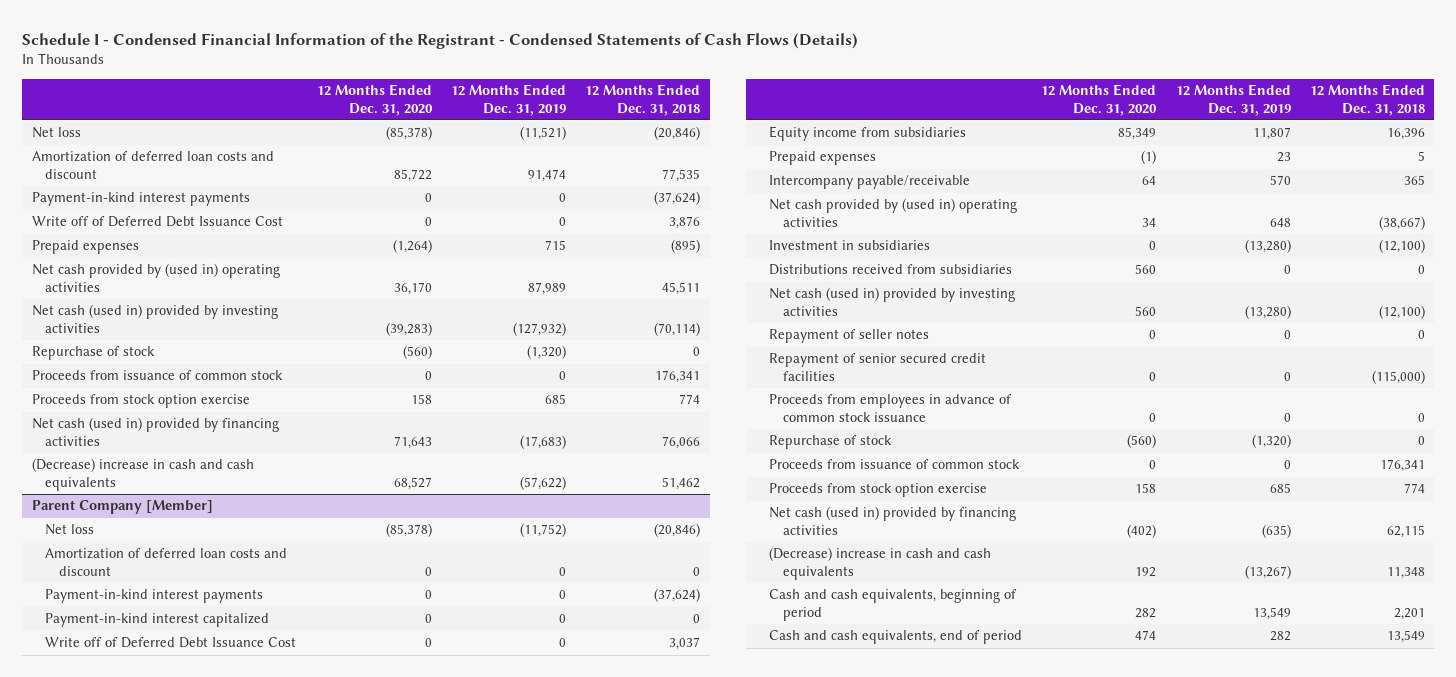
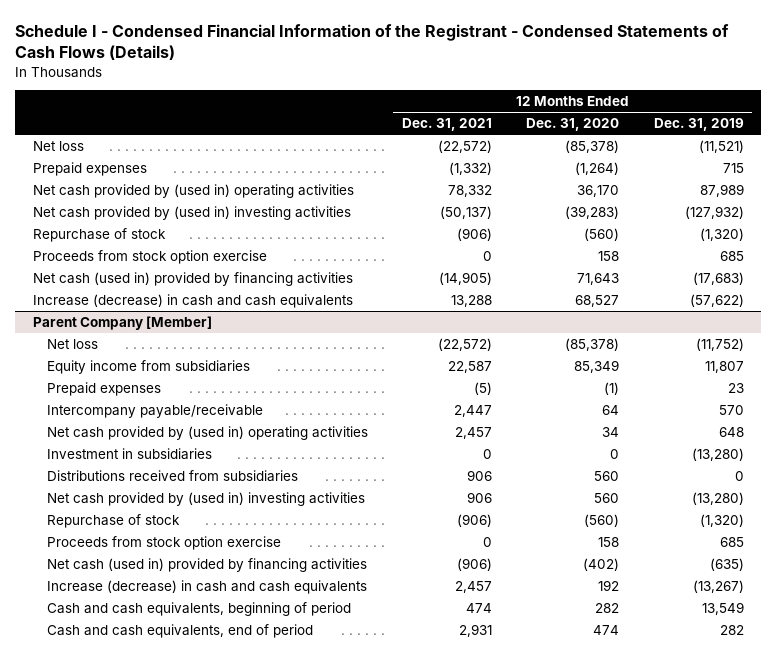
- | 12 Months Ended Dec. 31, 2020 | 12 Months Ended Dec. 31, 2019 | 12 Months Ended Dec. 31, 2018
+ | 12 Months Ended Dec. 31, 2021 | 12 Months Ended Dec. 31, 2020 | 12 Months Ended Dec. 31, 2019
- Amortization of deferred loan costs and discount | 85,722 | 91,474 | 77,535
- Payment-in-kind interest payments | 0 | 0 | (37,624)
- Write off of Deferred Debt Issuance Cost | 0 | 0 | 3,876
- Net cash (used in) provided by investing activities | (39,283) | (127,932) | (70,114)
+ Net cash provided by (used in) investing activities | (50,137) | (39,283) | (127,932)
- Proceeds from issuance of common stock | 0 | 0 | 176,341
- (Decrease) increase in cash and cash equivalents | 68,527 | (57,622) | 51,462
+ Increase (decrease) in cash and cash equivalents | 13,288 | 68,527 | (57,622)
@ Parent Company [Member]
- Amortization of deferred loan costs and discount | 0 | 0 | 0
- Payment-in-kind interest payments | 0 | 0 | (37,624)
- Payment-in-kind interest capitalized | 0 | 0 | 0
- Write off of Deferred Debt Issuance Cost | 0 | 0 | 3,037
- Net cash (used in) provided by investing activities | 560 | (13,280) | (12,100)
- Repayment of seller notes | 0 | 0 | 0
- Repayment of senior secured credit facilities | 0 | 0 | (115,000)
- Proceeds from employees in advance of common stock issuance | 0 | 0 | 0
+ Net cash provided by (used in) investing activities | 906 | 560 | (13,280)
- Proceeds from issuance of common stock | 0 | 0 | 176,341
- (Decrease) increase in cash and cash equivalents | 192 | (13,267) | 11,348
+ Increase (decrease) in cash and cash equivalents | 2,457 | 192 | (13,267)

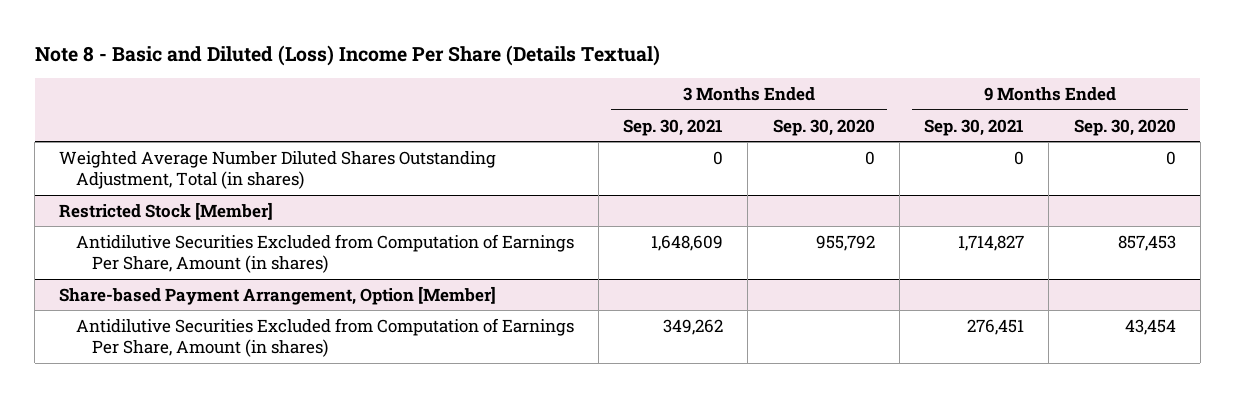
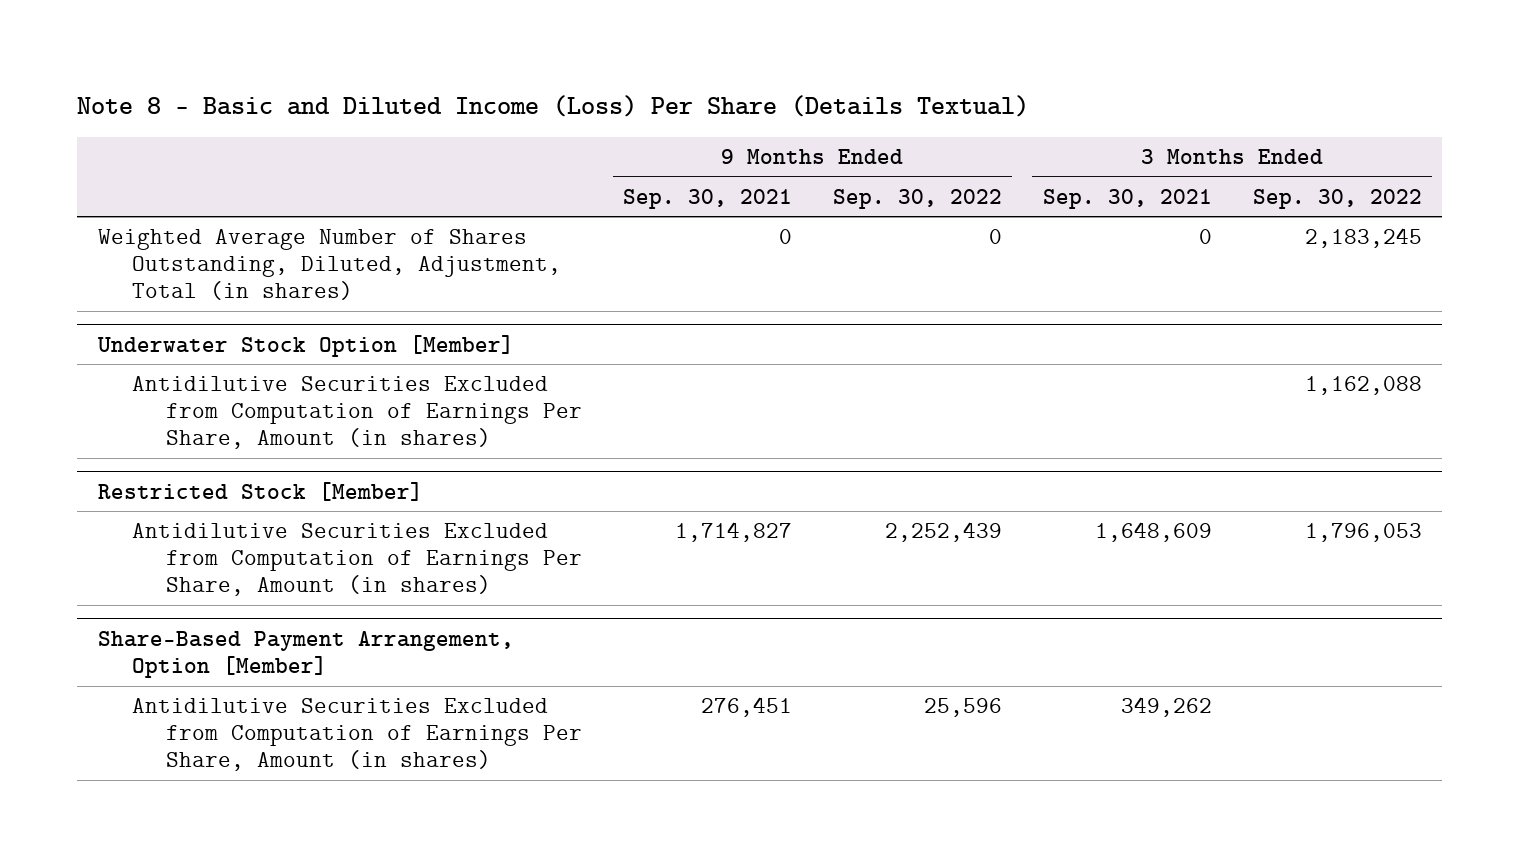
- Note 8 - Basic and Diluted (Loss) Income Per Share (Details Textual)
+ Note 8 - Basic and Diluted Income (Loss) Per Share (Details Textual)
- | 3 Months Ended Sep. 30, 2021 | 3 Months Ended Sep. 30, 2020 | 9 Months Ended Sep. 30, 2021 | 9 Months Ended Sep. 30, 2020
+ | 9 Months Ended Sep. 30, 2021 | 9 Months Ended Sep. 30, 2022 | 3 Months Ended Sep. 30, 2021 | 3 Months Ended Sep. 30, 2022
- Weighted Average Number Diluted Shares Outstanding Adjustment, Total (in shares) | 0 | 0 | 0 | 0
+ Weighted Average Number of Shares Outstanding, Diluted, Adjustment, Total (in shares) | 0 | 0 | 0 | 2,183,245
+ Underwater Stock Option [Member]
+ Antidilutive Securities Excluded from Computation of Earnings Per Share, Amount (in shares) | | | | 1,162,088
- Share-based Payment Arrangement, Option [Member]
+ Share-Based Payment Arrangement, Option [Member]

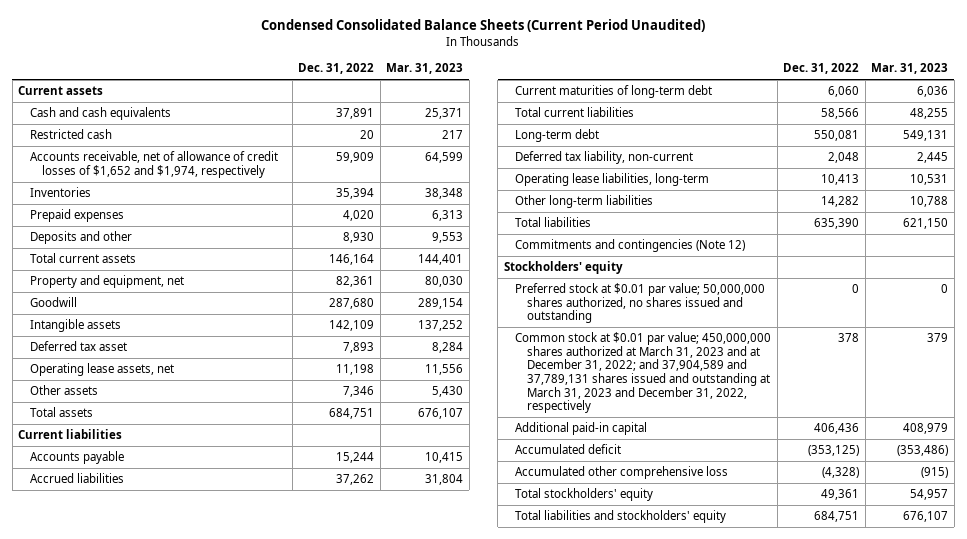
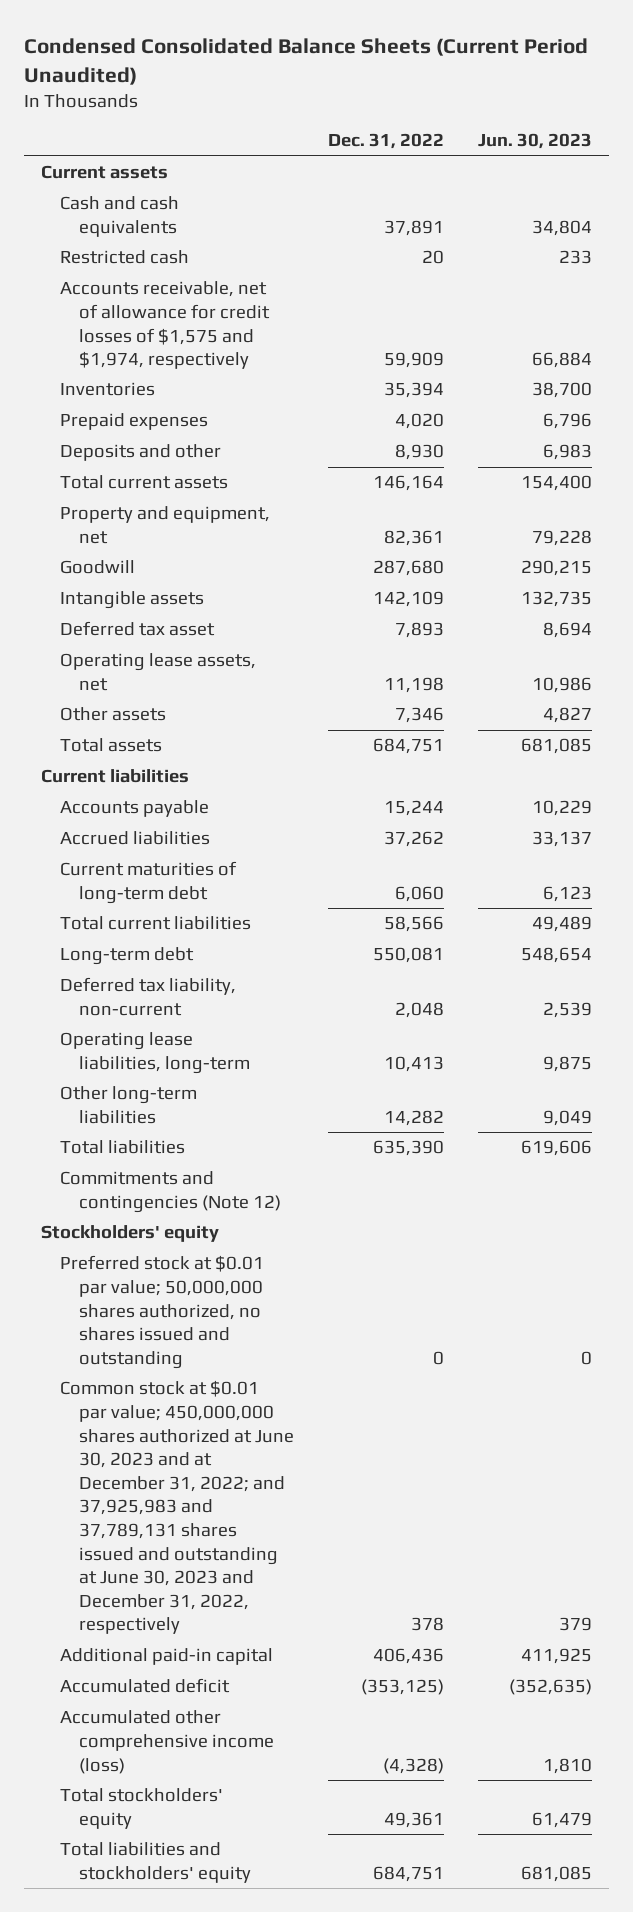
- | Dec. 31, 2022 | Mar. 31, 2023
+ | Dec. 31, 2022 | Jun. 30, 2023
- Accounts receivable, net of allowance of credit losses of $1,652 and $1,974, respectively | 59,909 | 64,599
+ Accounts receivable, net of allowance for credit losses of $1,575 and $1,974, respectively | 59,909 | 66,884
- Common stock at $0.01 par value; 450,000,000 shares authorized at March 31, 2023 and at December 31, 2022; and 37,904,589 and 37,789,131 shares issued and outstanding at March 31, 2023 and December 31, 2022, respectively | 378 | 379
+ Common stock at $0.01 par value; 450,000,000 shares authorized at June 30, 2023 and at December 31, 2022; and 37,925,983 and 37,789,131 shares issued and outstanding at June 30, 2023 and December 31, 2022, respectively | 378 | 379
- Accumulated other comprehensive loss | (4,328) | (915)
+ Accumulated other comprehensive income (loss) | (4,328) | 1,810

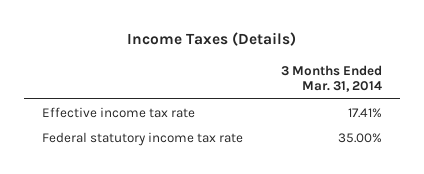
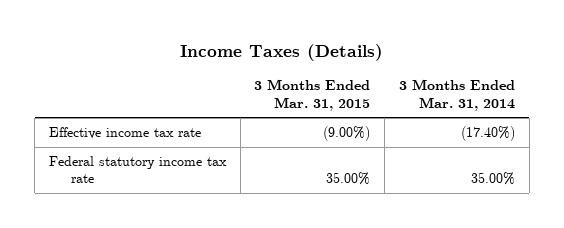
- | 3 Months Ended Mar. 31, 2014
+ | 3 Months Ended Mar. 31, 2015 | 3 Months Ended Mar. 31, 2014
- Effective income tax rate | 17.41%
+ Effective income tax rate | (9.00%) | (17.40%)

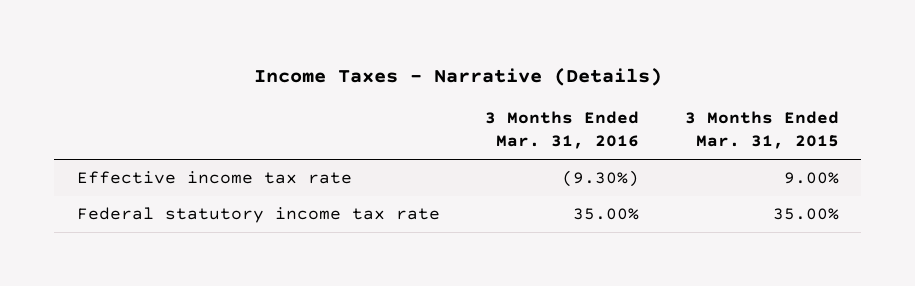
- Income Taxes (Details)
+ Income Taxes - Narrative (Details)
- | 3 Months Ended Mar. 31, 2015 | 3 Months Ended Mar. 31, 2014
+ | 3 Months Ended Mar. 31, 2016 | 3 Months Ended Mar. 31, 2015
- Effective income tax rate | (9.00%) | (17.40%)
+ Effective income tax rate | (9.30%) | 9.00%

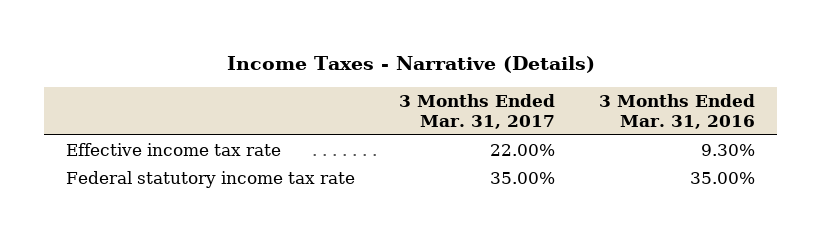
- | 3 Months Ended Mar. 31, 2016 | 3 Months Ended Mar. 31, 2015
+ | 3 Months Ended Mar. 31, 2017 | 3 Months Ended Mar. 31, 2016
- Effective income tax rate | (9.30%) | 9.00%
+ Effective income tax rate | 22.00% | 9.30%

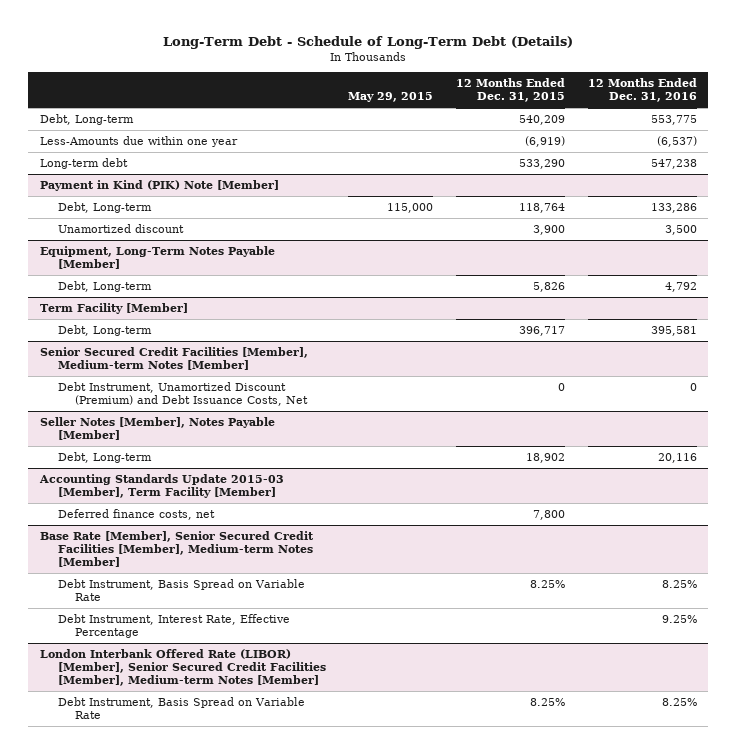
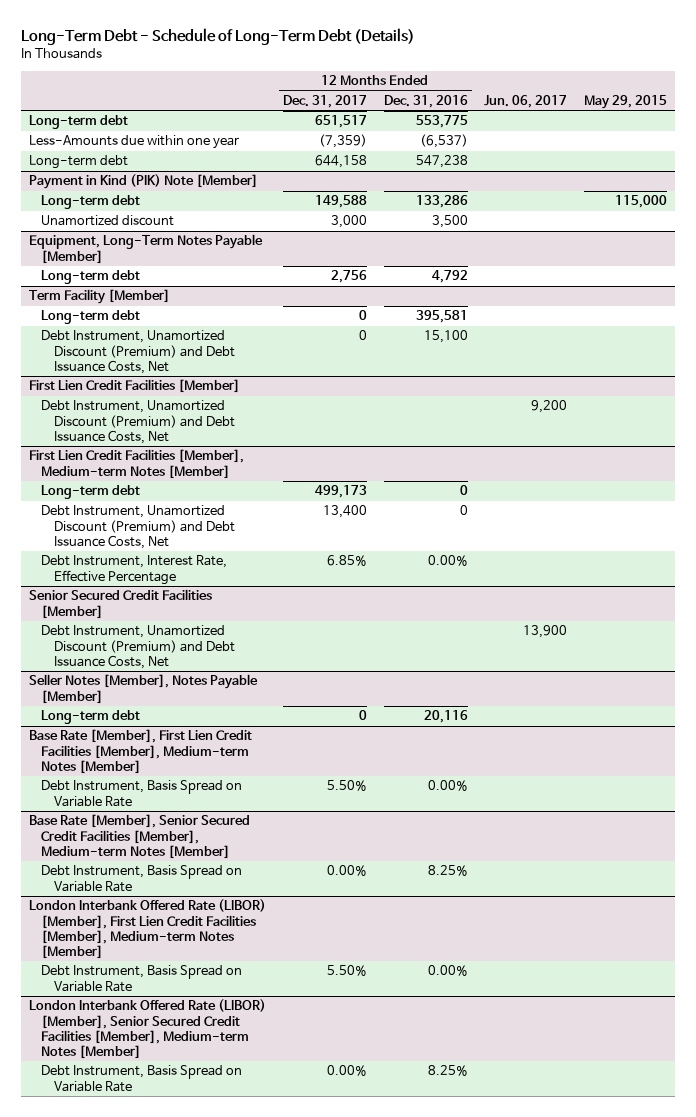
- | May 29, 2015 | 12 Months Ended Dec. 31, 2015 | 12 Months Ended Dec. 31, 2016
+ | 12 Months Ended Dec. 31, 2017 | 12 Months Ended Dec. 31, 2016 | Jun. 06, 2017 | May 29, 2015
- Debt, Long-term | | 540,209 | 553,775
+ Long-term debt | 651,517 | 553,775 | |
@ Payment in Kind (PIK) Note [Member]
- Debt, Long-term | 115,000 | 118,764 | 133,286
+ Long-term debt | 149,588 | 133,286 | | 115,000
@ Equipment, Long-Term Notes Payable [Member]
- Debt, Long-term | | 5,826 | 4,792
+ Long-term debt | 2,756 | 4,792 | |
@ Term Facility [Member]
- Debt, Long-term | | 396,717 | 395,581
- Senior Secured Credit Facilities [Member], Medium-term Notes [Member]
@ Term Facility [Member]
+ Long-term debt | 0 | 395,581 | |
+ Debt Instrument, Unamortized Discount (Premium) and Debt Issuance Costs, Net | 0 | 15,100 | |
+ First Lien Credit Facilities [Member]
+ Debt Instrument, Unamortized Discount (Premium) and Debt Issuance Costs, Net | | | 9,200 |
+ First Lien Credit Facilities [Member], Medium-term Notes [Member]
+ Long-term debt | 499,173 | 0 | |
+ Debt Instrument, Interest Rate, Effective Percentage | 6.85% | 0.00% | |
+ Senior Secured Credit Facilities [Member]
+ Debt Instrument, Unamortized Discount (Premium) and Debt Issuance Costs, Net | | | 13,900 |
@ Seller Notes [Member], Notes Payable [Member]
- Debt, Long-term | | 18,902 | 20,116
- Accounting Standards Update 2015-03 [Member], Term Facility [Member]
- Deferred finance costs, net | | 7,800 |
@ Seller Notes [Member], Notes Payable [Member]
+ Long-term debt | 0 | 20,116 | |
+ Base Rate [Member], First Lien Credit Facilities [Member], Medium-term Notes [Member]
+ Debt Instrument, Basis Spread on Variable Rate | 5.50% | 0.00% | |
@ Base Rate [Member], Senior Secured Credit Facilities [Member], Medium-term Notes [Member]
- Debt Instrument, Interest Rate, Effective Percentage | | | 9.25%
+ London Interbank Offered Rate (LIBOR) [Member], First Lien Credit Facilities [Member], Medium-term Notes [Member]
+ Debt Instrument, Basis Spread on Variable Rate | 5.50% | 0.00% | |

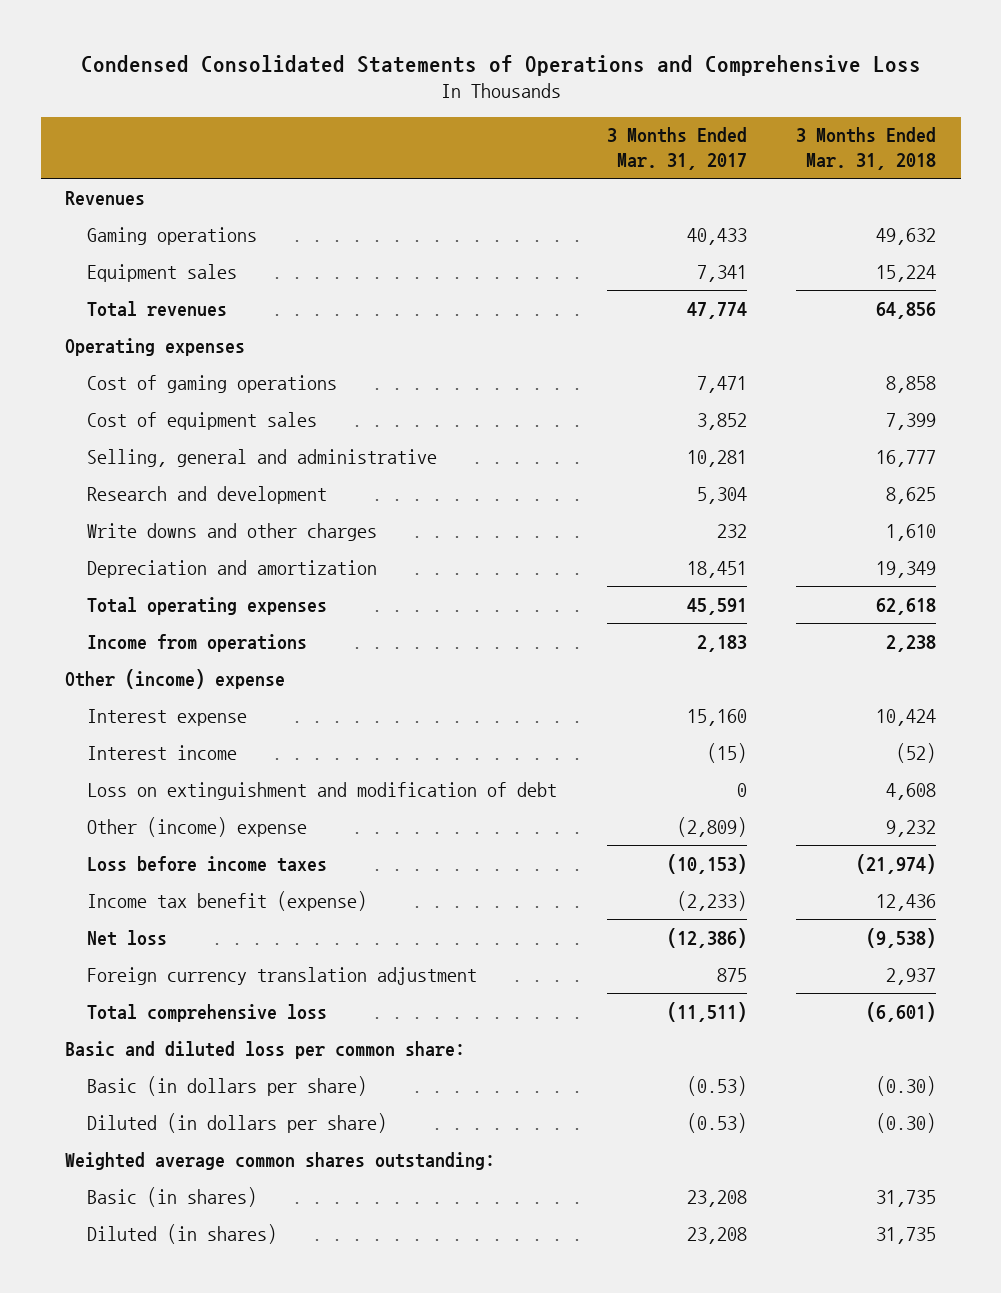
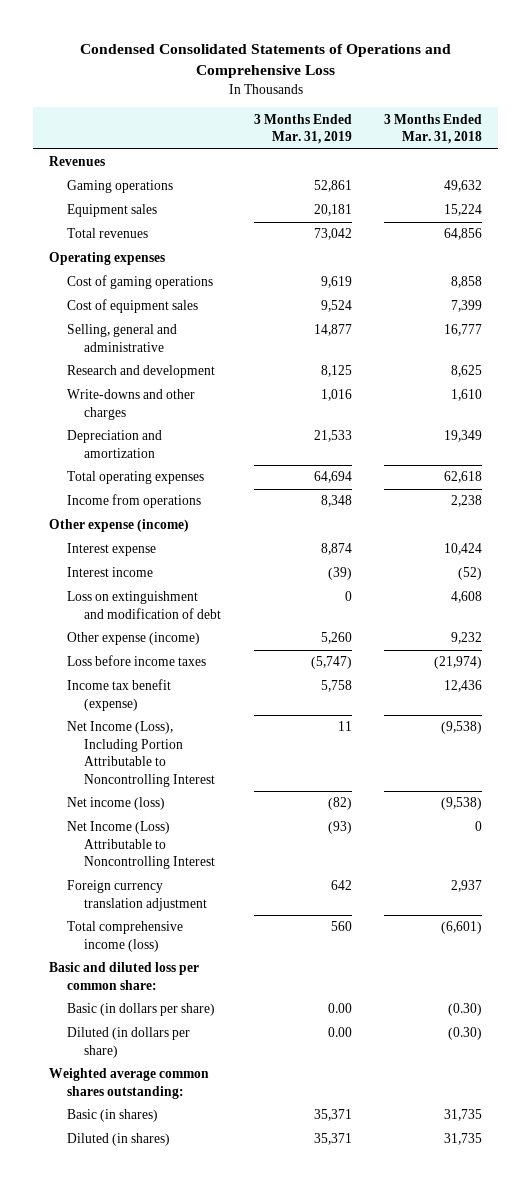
- | 3 Months Ended Mar. 31, 2017 | 3 Months Ended Mar. 31, 2018
+ | 3 Months Ended Mar. 31, 2019 | 3 Months Ended Mar. 31, 2018
- Write downs and other charges | 232 | 1,610
+ Write-downs and other charges | 1,016 | 1,610
- Other (income) expense
+ Other expense (income)
- Other (income) expense | (2,809) | 9,232
+ Other expense (income) | 5,260 | 9,232
- Net loss | (12,386) | (9,538)
+ Net Income (Loss), Including Portion Attributable to Noncontrolling Interest | 11 | (9,538)
+ Net income (loss) | (82) | (9,538)
+ Net Income (Loss) Attributable to Noncontrolling Interest | (93) | 0
- Total comprehensive loss | (11,511) | (6,601)
+ Total comprehensive income (loss) | 560 | (6,601)

